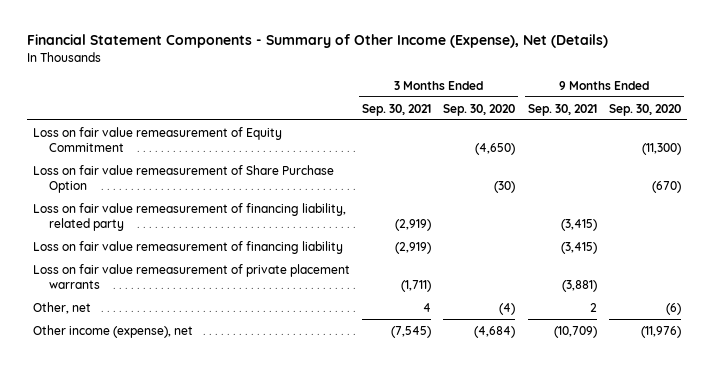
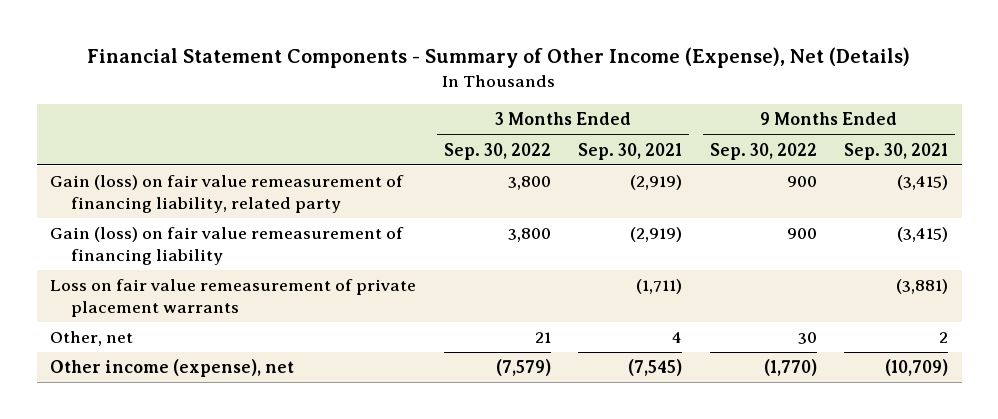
- | 3 Months Ended Sep. 30, 2021 | 3 Months Ended Sep. 30, 2020 | 9 Months Ended Sep. 30, 2021 | 9 Months Ended Sep. 30, 2020
+ | 3 Months Ended Sep. 30, 2022 | 3 Months Ended Sep. 30, 2021 | 9 Months Ended Sep. 30, 2022 | 9 Months Ended Sep. 30, 2021
- Loss on fair value remeasurement of Equity Commitment | | (4,650) | | (11,300)
- Loss on fair value remeasurement of Share Purchase Option | | (30) | | (670)
- Loss on fair value remeasurement of financing liability, related party | (2,919) | | (3,415) |
- Loss on fair value remeasurement of financing liability | (2,919) | | (3,415) |
+ Gain (loss) on fair value remeasurement of financing liability, related party | 3,800 | (2,919) | 900 | (3,415)
+ Gain (loss) on fair value remeasurement of financing liability | 3,800 | (2,919) | 900 | (3,415)

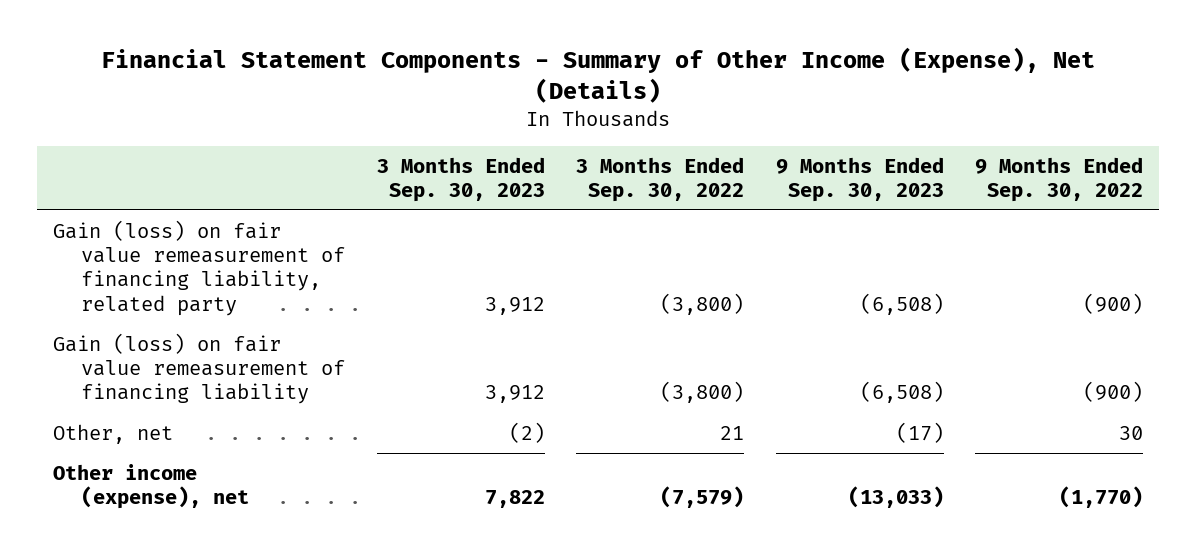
- | 3 Months Ended Sep. 30, 2022 | 3 Months Ended Sep. 30, 2021 | 9 Months Ended Sep. 30, 2022 | 9 Months Ended Sep. 30, 2021
+ | 3 Months Ended Sep. 30, 2023 | 3 Months Ended Sep. 30, 2022 | 9 Months Ended Sep. 30, 2023 | 9 Months Ended Sep. 30, 2022
- Gain (loss) on fair value remeasurement of financing liability, related party | 3,800 | (2,919) | 900 | (3,415)
- Gain (loss) on fair value remeasurement of financing liability | 3,800 | (2,919) | 900 | (3,415)
- Loss on fair value remeasurement of private placement warrants | | (1,711) | | (3,881)
+ Gain (loss) on fair value remeasurement of financing liability, related party | 3,912 | (3,800) | (6,508) | (900)
+ Gain (loss) on fair value remeasurement of financing liability | 3,912 | (3,800) | (6,508) | (900)

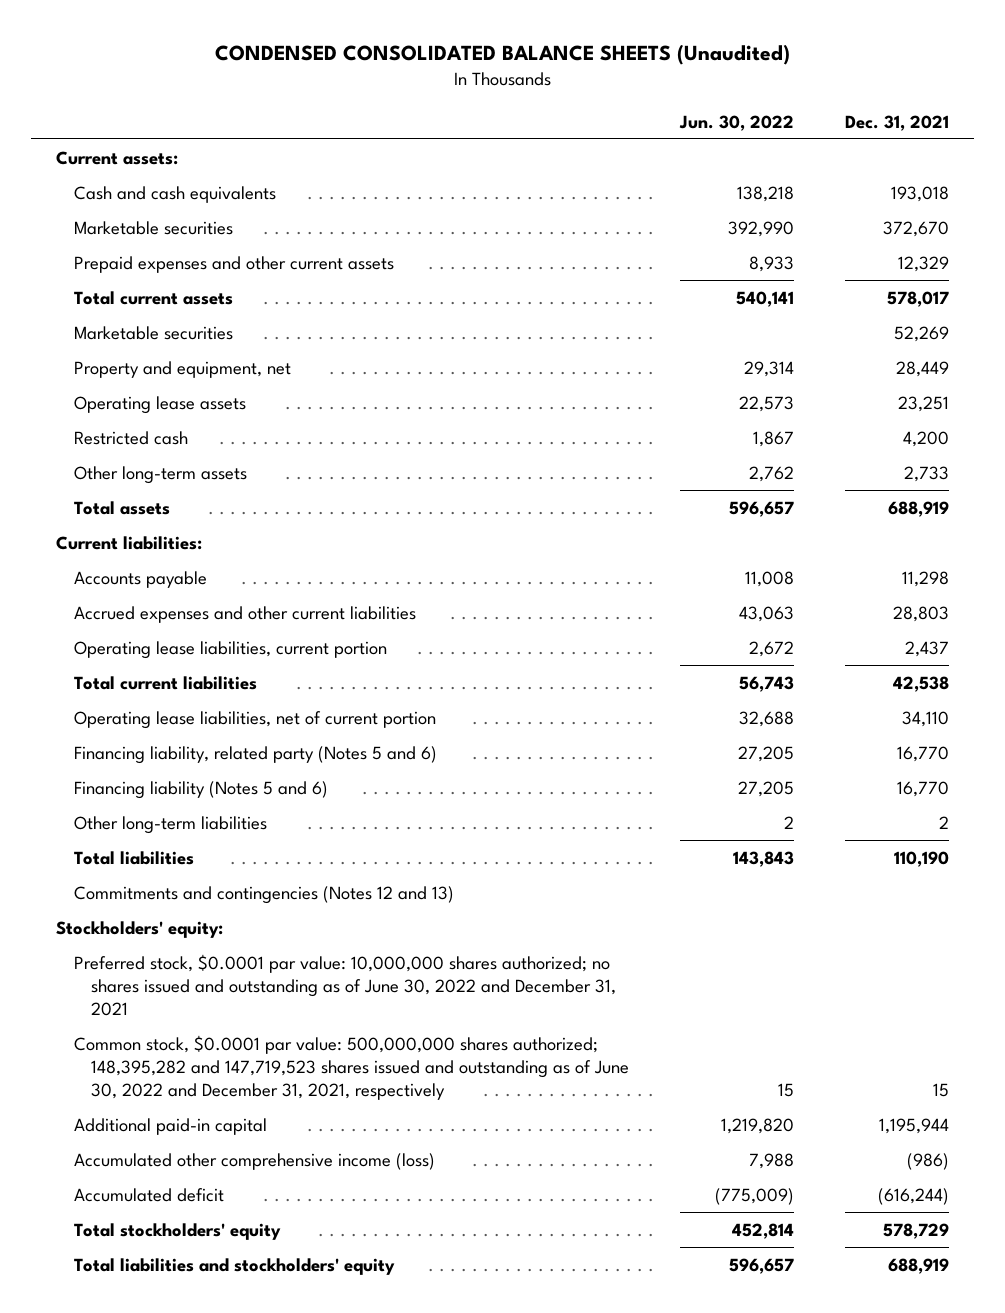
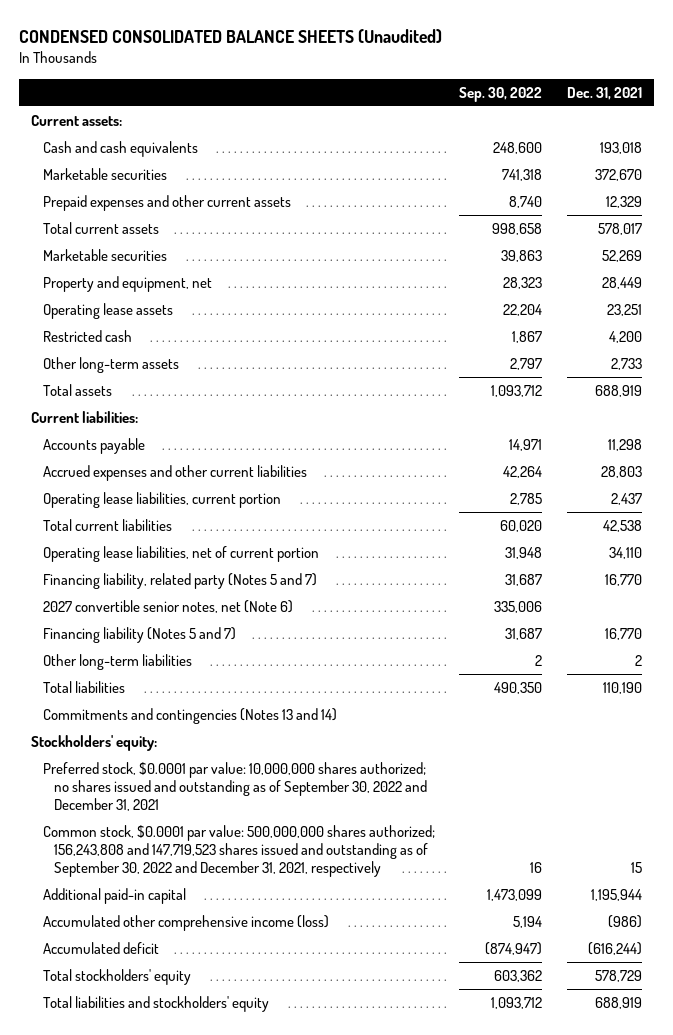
- | Jun. 30, 2022 | Dec. 31, 2021
+ | Sep. 30, 2022 | Dec. 31, 2021
- Financing liability, related party (Notes 5 and 6) | 27,205 | 16,770
- Financing liability (Notes 5 and 6) | 27,205 | 16,770
+ Financing liability, related party (Notes 5 and 7) | 31,687 | 16,770
+ 2027 convertible senior notes, net (Note 6) | 335,006 |
+ Financing liability (Notes 5 and 7) | 31,687 | 16,770
- Commitments and contingencies (Notes 12 and 13)
+ Commitments and contingencies (Notes 13 and 14)
- Preferred stock, $0.0001 par value: 10,000,000 shares authorized; no shares issued and outstanding as of June 30, 2022 and December 31, 2021
- Common stock, $0.0001 par value: 500,000,000 shares authorized; 148,395,282 and 147,719,523 shares issued and outstanding as of June 30, 2022 and December 31, 2021, respectively | 15 | 15
+ Preferred stock, $0.0001 par value: 10,000,000 shares authorized; no shares issued and outstanding as of September 30, 2022 and December 31, 2021
+ Common stock, $0.0001 par value: 500,000,000 shares authorized; 156,243,808 and 147,719,523 shares issued and outstanding as of September 30, 2022 and December 31, 2021, respectively | 16 | 15

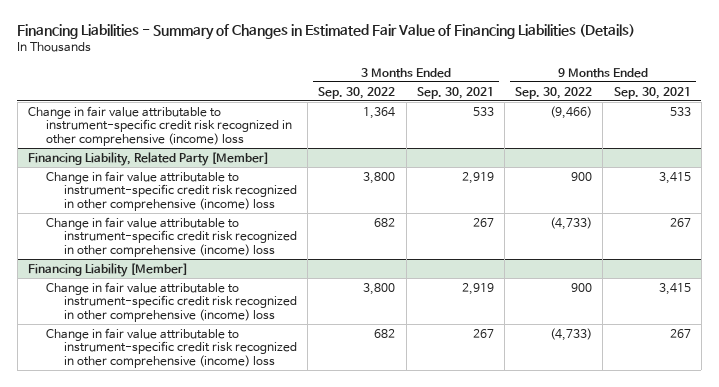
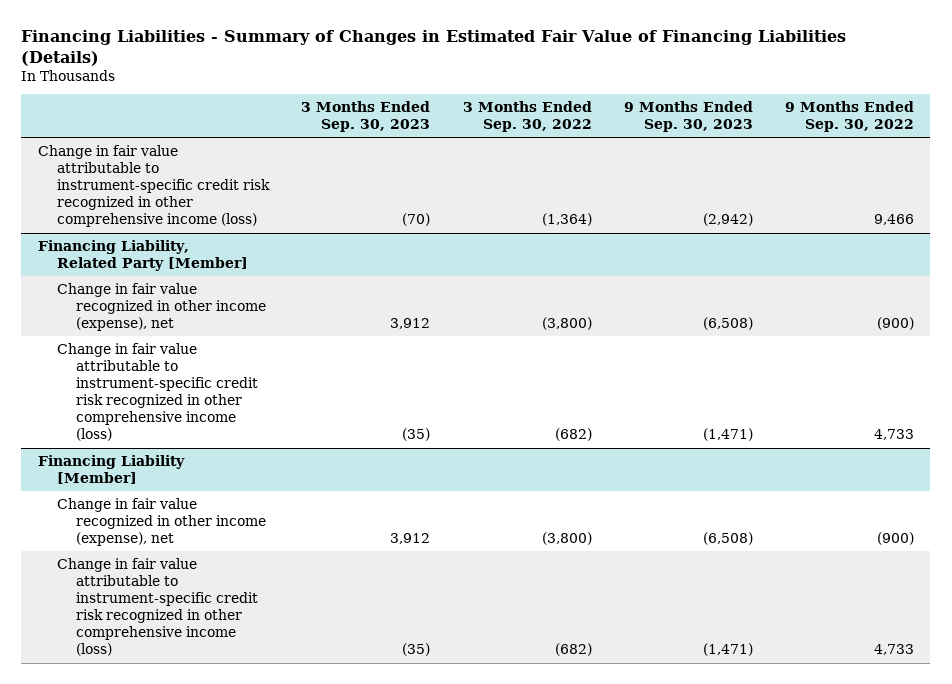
- | 3 Months Ended Sep. 30, 2022 | 3 Months Ended Sep. 30, 2021 | 9 Months Ended Sep. 30, 2022 | 9 Months Ended Sep. 30, 2021
+ | 3 Months Ended Sep. 30, 2023 | 3 Months Ended Sep. 30, 2022 | 9 Months Ended Sep. 30, 2023 | 9 Months Ended Sep. 30, 2022
- Change in fair value attributable to instrument-specific credit risk recognized in other comprehensive (income) loss | 1,364 | 533 | (9,466) | 533
+ Change in fair value attributable to instrument-specific credit risk recognized in other comprehensive income (loss) | (70) | (1,364) | (2,942) | 9,466
@ Financing Liability, Related Party [Member]
- Change in fair value attributable to instrument-specific credit risk recognized in other comprehensive (income) loss | 3,800 | 2,919 | 900 | 3,415
- Change in fair value attributable to instrument-specific credit risk recognized in other comprehensive (income) loss | 682 | 267 | (4,733) | 267
+ Change in fair value recognized in other income (expense), net | 3,912 | (3,800) | (6,508) | (900)
+ Change in fair value attributable to instrument-specific credit risk recognized in other comprehensive income (loss) | (35) | (682) | (1,471) | 4,733
@ Financing Liability [Member]
- Change in fair value attributable to instrument-specific credit risk recognized in other comprehensive (income) loss | 3,800 | 2,919 | 900 | 3,415
- Change in fair value attributable to instrument-specific credit risk recognized in other comprehensive (income) loss | 682 | 267 | (4,733) | 267
+ Change in fair value recognized in other income (expense), net | 3,912 | (3,800) | (6,508) | (900)
+ Change in fair value attributable to instrument-specific credit risk recognized in other comprehensive income (loss) | (35) | (682) | (1,471) | 4,733

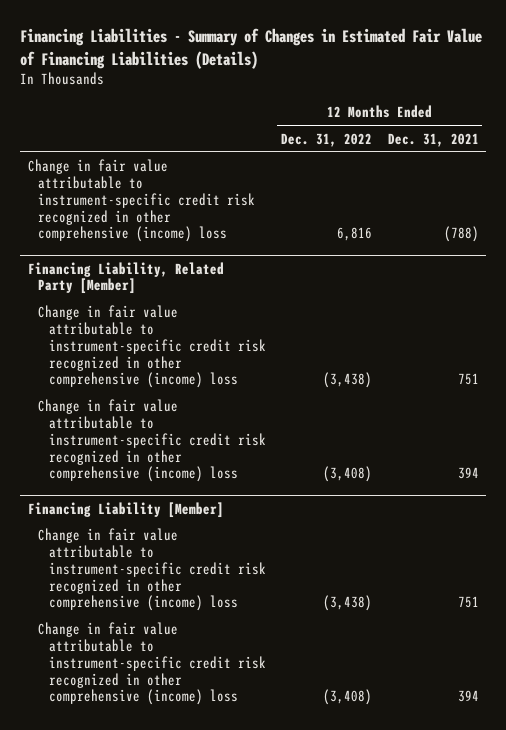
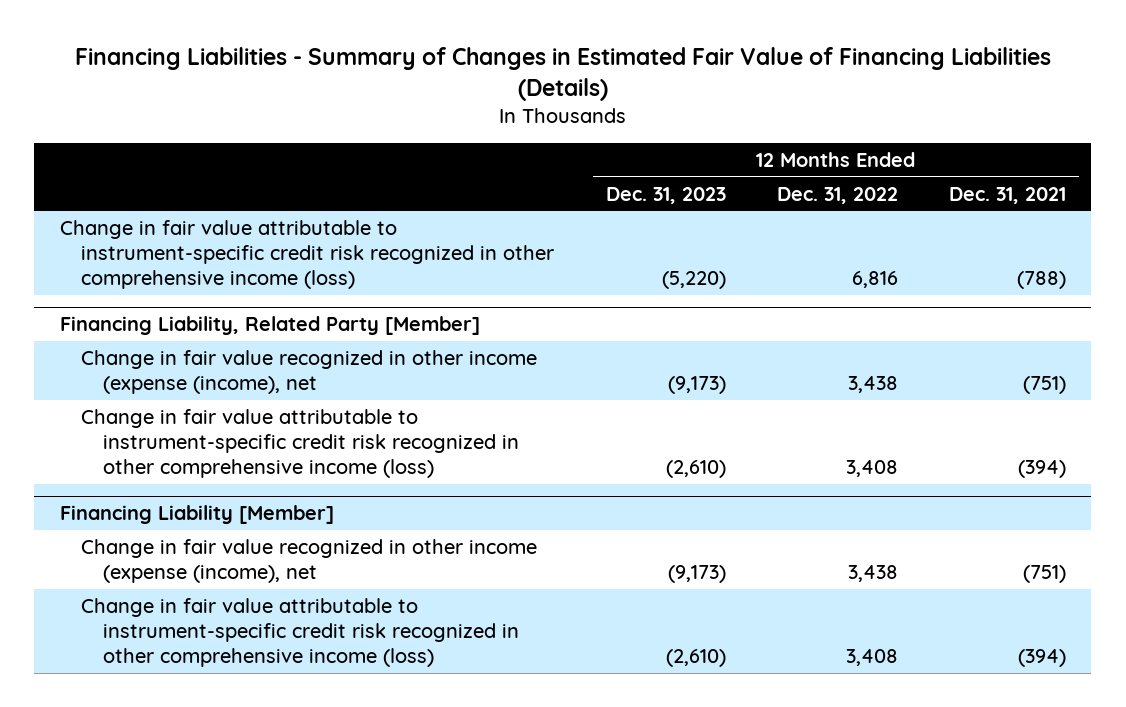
- | 12 Months Ended Dec. 31, 2022 | 12 Months Ended Dec. 31, 2021
+ | 12 Months Ended Dec. 31, 2023 | 12 Months Ended Dec. 31, 2022 | 12 Months Ended Dec. 31, 2021
- Change in fair value attributable to instrument-specific credit risk recognized in other comprehensive (income) loss | 6,816 | (788)
+ Change in fair value attributable to instrument-specific credit risk recognized in other comprehensive income (loss) | (5,220) | 6,816 | (788)
@ Financing Liability, Related Party [Member]
- Change in fair value attributable to instrument-specific credit risk recognized in other comprehensive (income) loss | (3,438) | 751
- Change in fair value attributable to instrument-specific credit risk recognized in other comprehensive (income) loss | (3,408) | 394
+ Change in fair value recognized in other income (expense (income), net | (9,173) | 3,438 | (751)
+ Change in fair value attributable to instrument-specific credit risk recognized in other comprehensive income (loss) | (2,610) | 3,408 | (394)
@ Financing Liability [Member]
- Change in fair value attributable to instrument-specific credit risk recognized in other comprehensive (income) loss | (3,438) | 751
- Change in fair value attributable to instrument-specific credit risk recognized in other comprehensive (income) loss | (3,408) | 394
+ Change in fair value recognized in other income (expense (income), net | (9,173) | 3,438 | (751)
+ Change in fair value attributable to instrument-specific credit risk recognized in other comprehensive income (loss) | (2,610) | 3,408 | (394)

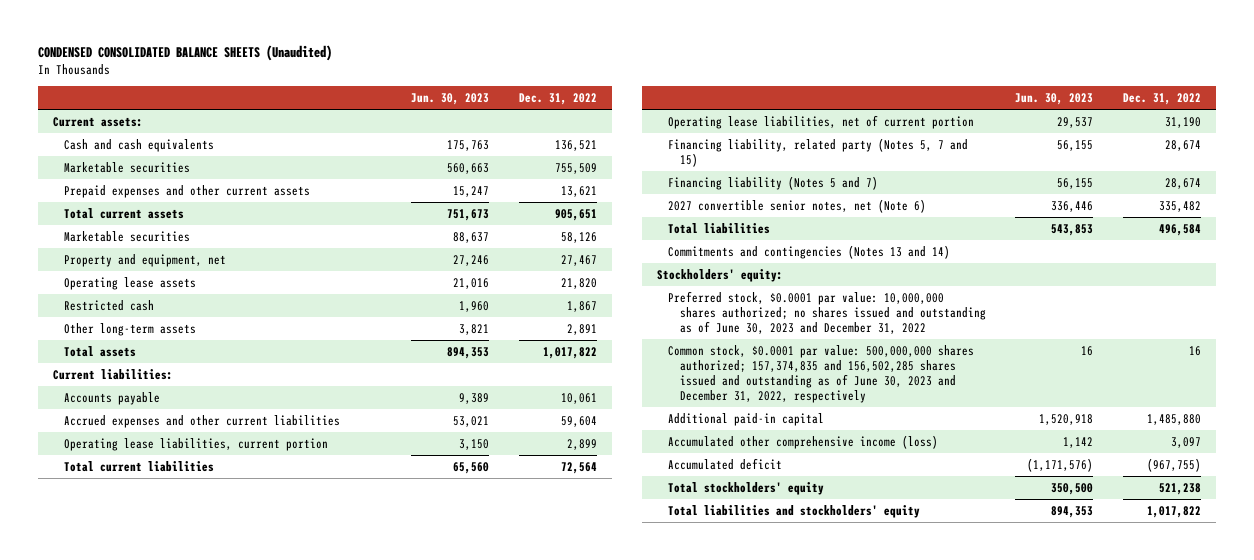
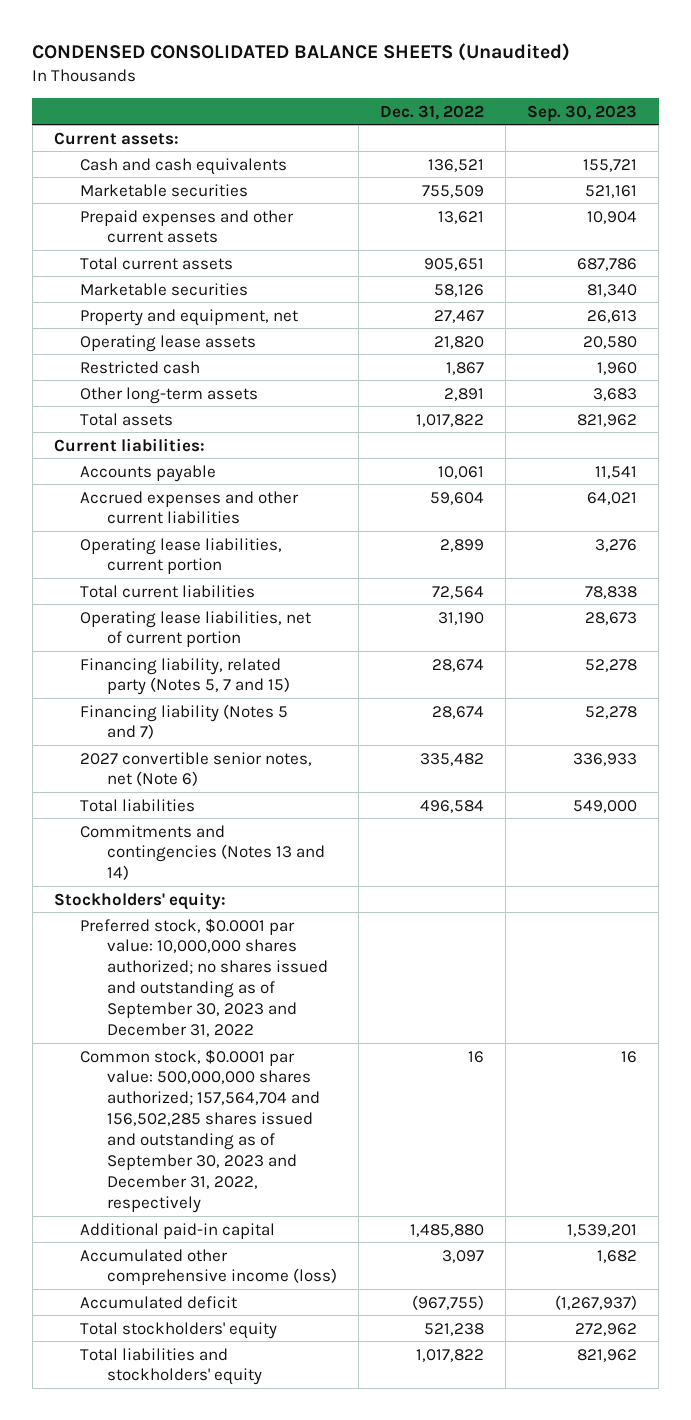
- | Jun. 30, 2023 | Dec. 31, 2022
+ | Dec. 31, 2022 | Sep. 30, 2023
- Preferred stock, $0.0001 par value: 10,000,000 shares authorized; no shares issued and outstanding as of June 30, 2023 and December 31, 2022
- Common stock, $0.0001 par value: 500,000,000 shares authorized; 157,374,835 and 156,502,285 shares issued and outstanding as of June 30, 2023 and December 31, 2022, respectively | 16 | 16
+ Preferred stock, $0.0001 par value: 10,000,000 shares authorized; no shares issued and outstanding as of September 30, 2023 and December 31, 2022
+ Common stock, $0.0001 par value: 500,000,000 shares authorized; 157,564,704 and 156,502,285 shares issued and outstanding as of September 30, 2023 and December 31, 2022, respectively | 16 | 16

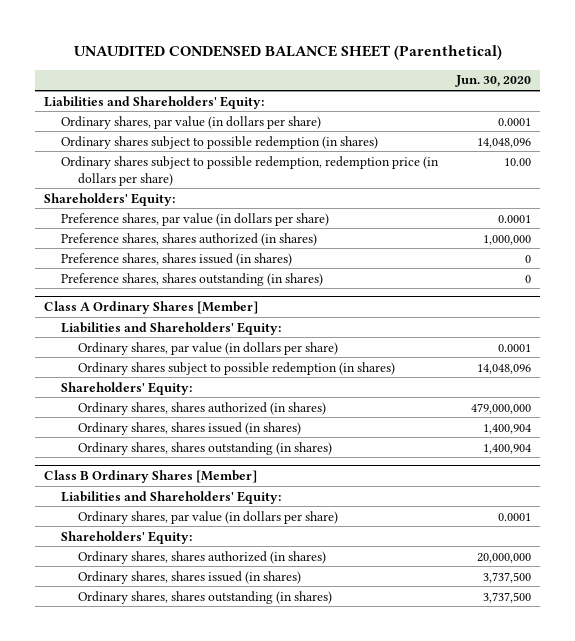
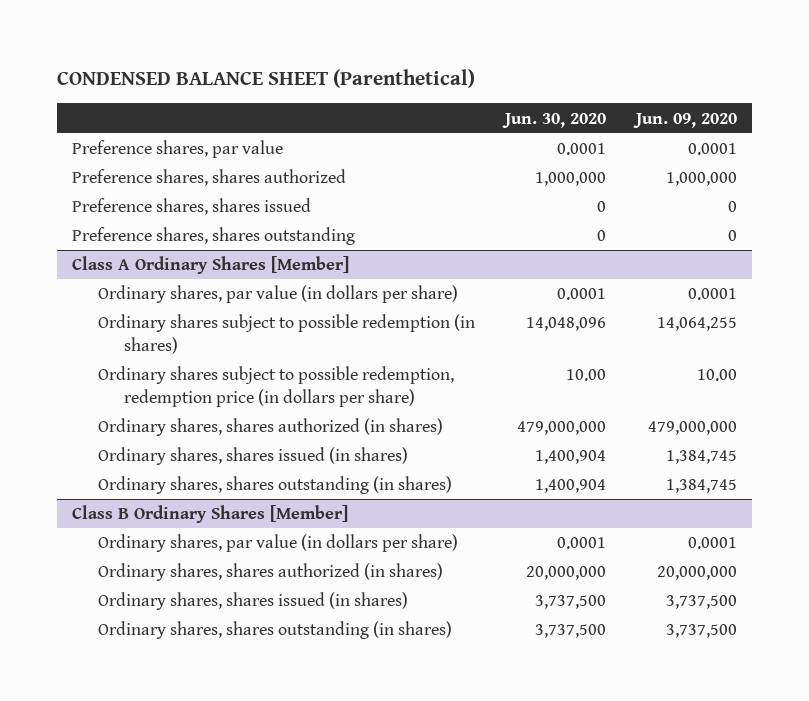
- UNAUDITED CONDENSED BALANCE SHEET (Parenthetical)
+ CONDENSED BALANCE SHEET (Parenthetical)
- | Jun. 30, 2020
+ | Jun. 30, 2020 | Jun. 09, 2020
- Liabilities and Shareholders' Equity:
- Ordinary shares, par value (in dollars per share) | 0.0001
- Ordinary shares subject to possible redemption (in shares) | 14,048,096
- Ordinary shares subject to possible redemption, redemption price (in dollars per share) | 10.00
- Shareholders' Equity:
- Preference shares, par value (in dollars per share) | 0.0001
- Preference shares, shares authorized (in shares) | 1,000,000
- Preference shares, shares issued (in shares) | 0
- Preference shares, shares outstanding (in shares) | 0
+ Preference shares, par value | 0.0001 | 0.0001
+ Preference shares, shares authorized | 1,000,000 | 1,000,000
+ Preference shares, shares issued | 0 | 0
+ Preference shares, shares outstanding | 0 | 0
@ Class A Ordinary Shares [Member]
- Liabilities and Shareholders' Equity:
- Shareholders' Equity:
+ Ordinary shares subject to possible redemption, redemption price (in dollars per share) | 10.00 | 10.00
@ Class B Ordinary Shares [Member]
- Liabilities and Shareholders' Equity:
- Shareholders' Equity:

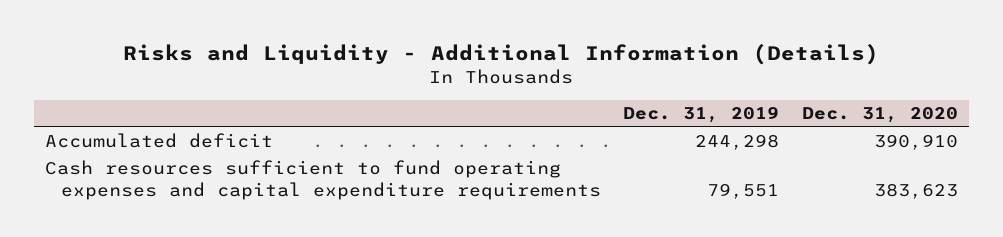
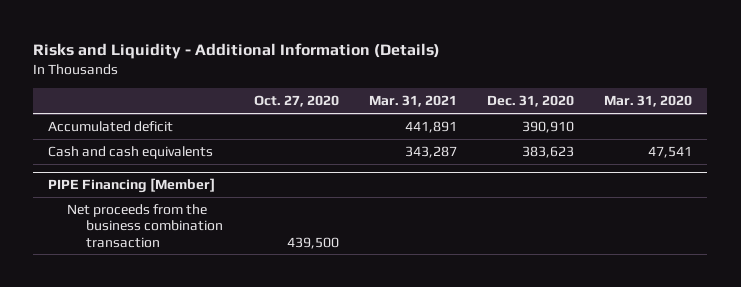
- | Dec. 31, 2019 | Dec. 31, 2020
+ | Oct. 27, 2020 | Mar. 31, 2021 | Dec. 31, 2020 | Mar. 31, 2020
- Cash resources sufficient to fund operating expenses and capital expenditure requirements | 79,551 | 383,623
+ Cash and cash equivalents | | 343,287 | 383,623 | 47,541
+ PIPE Financing [Member]
+ Net proceeds from the business combination transaction | 439,500 | | |

